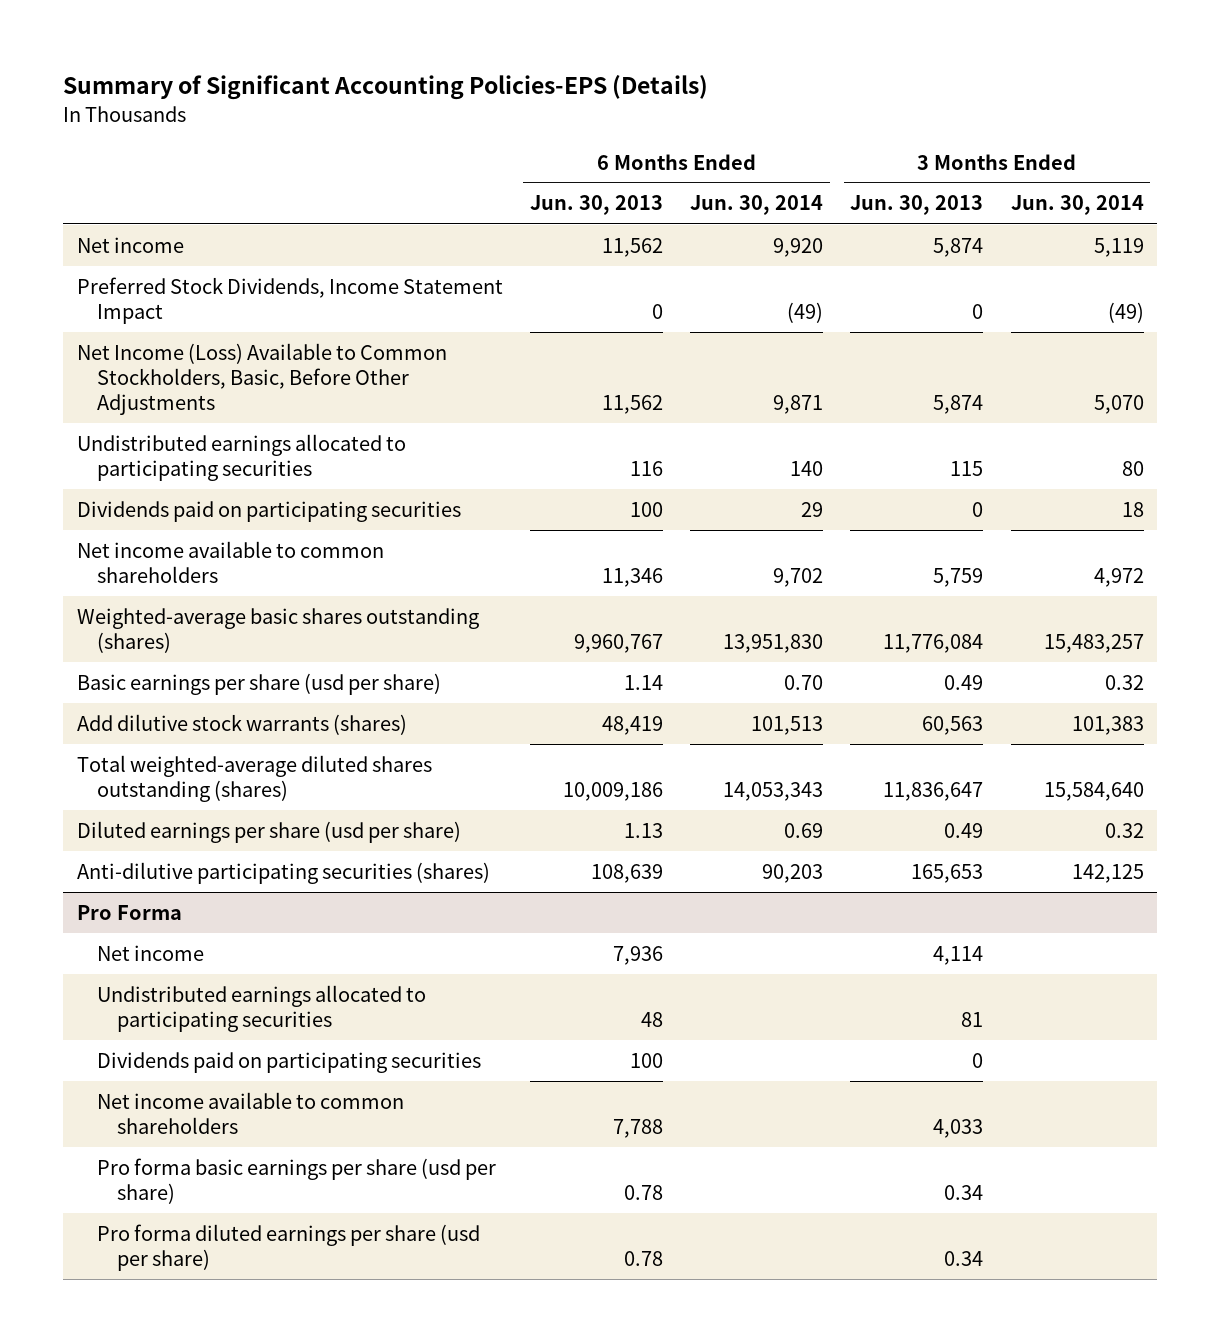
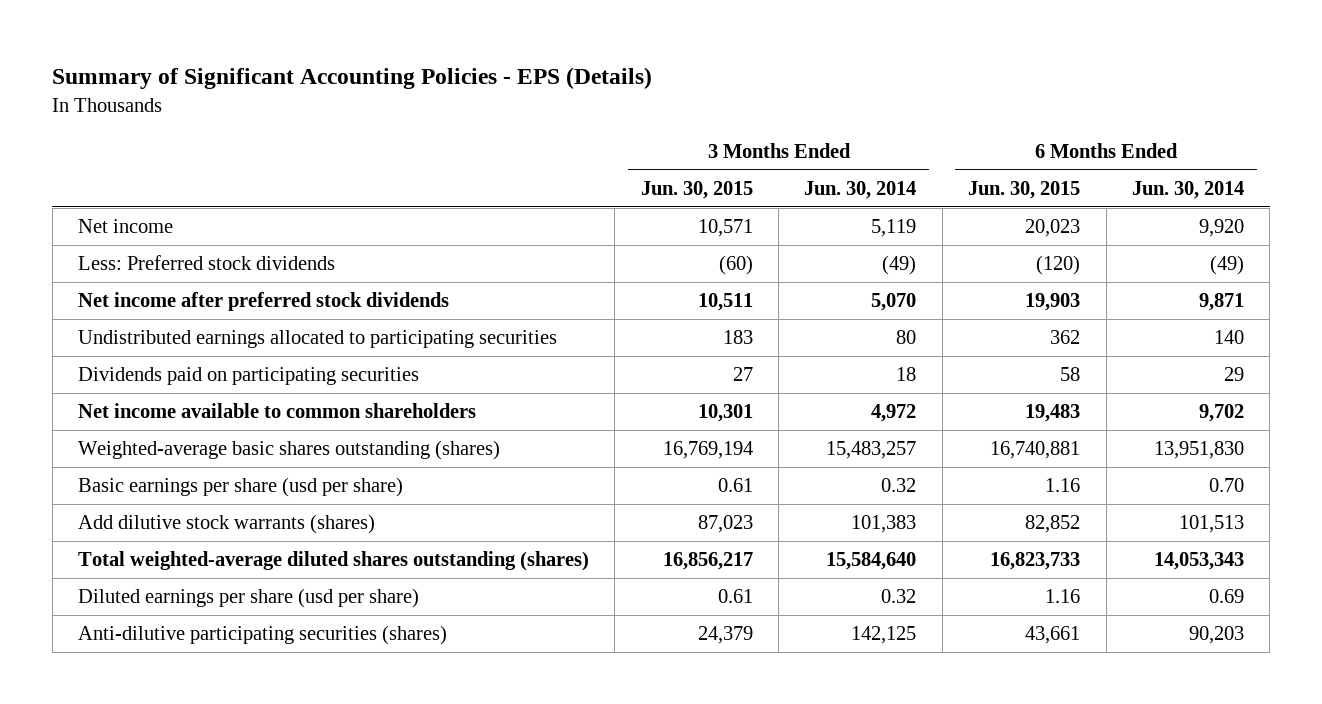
- Summary of Significant Accounting Policies-EPS (Details)
+ Summary of Significant Accounting Policies - EPS (Details)
- | 6 Months Ended Jun. 30, 2013 | 6 Months Ended Jun. 30, 2014 | 3 Months Ended Jun. 30, 2013 | 3 Months Ended Jun. 30, 2014
+ | 3 Months Ended Jun. 30, 2015 | 3 Months Ended Jun. 30, 2014 | 6 Months Ended Jun. 30, 2015 | 6 Months Ended Jun. 30, 2014
- Preferred Stock Dividends, Income Statement Impact | 0 | (49) | 0 | (49)
- Net Income (Loss) Available to Common Stockholders, Basic, Before Other Adjustments | 11,562 | 9,871 | 5,874 | 5,070
+ Less: Preferred stock dividends | (60) | (49) | (120) | (49)
+ Net income after preferred stock dividends | 10,511 | 5,070 | 19,903 | 9,871
- Pro Forma
- Net income | 7,936 | | 4,114 |
- Undistributed earnings allocated to participating securities | 48 | | 81 |
- Dividends paid on participating securities | 100 | | 0 |
- Net income available to common shareholders | 7,788 | | 4,033 |
- Pro forma basic earnings per share (usd per share) | 0.78 | | 0.34 |
- Pro forma diluted earnings per share (usd per share) | 0.78 | | 0.34 |

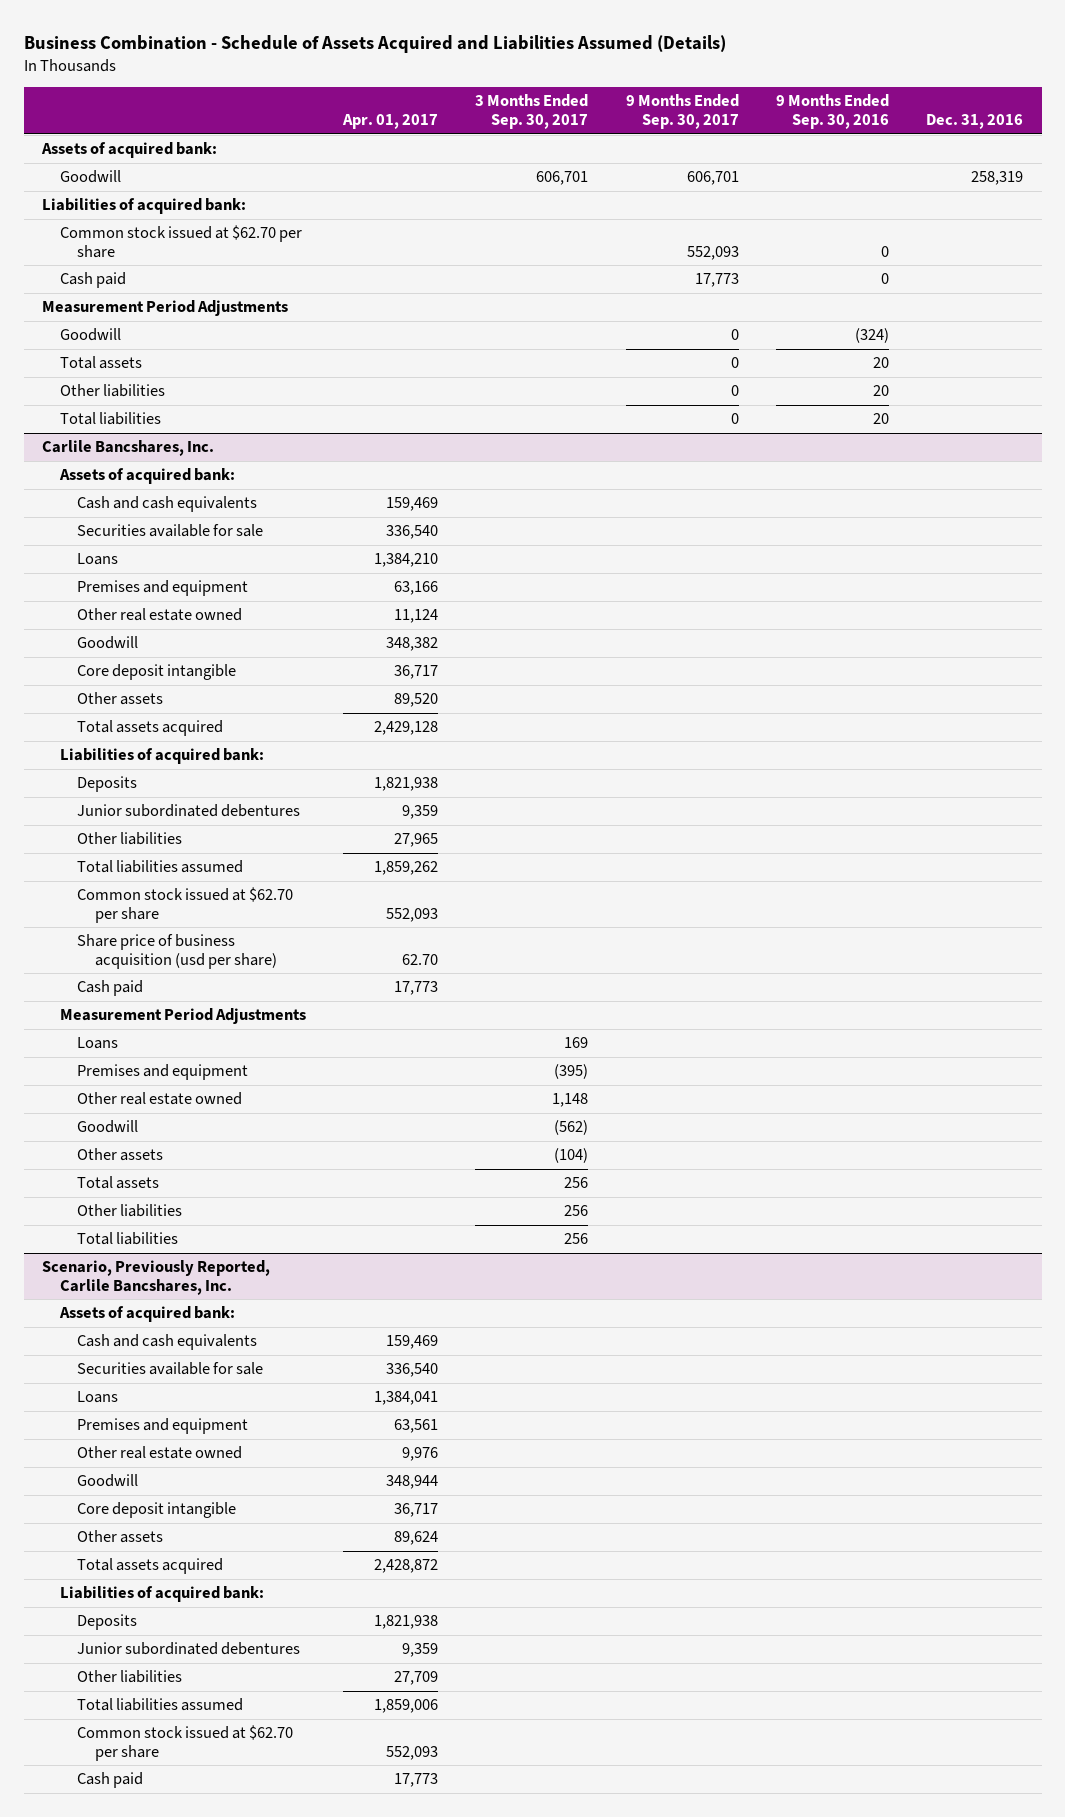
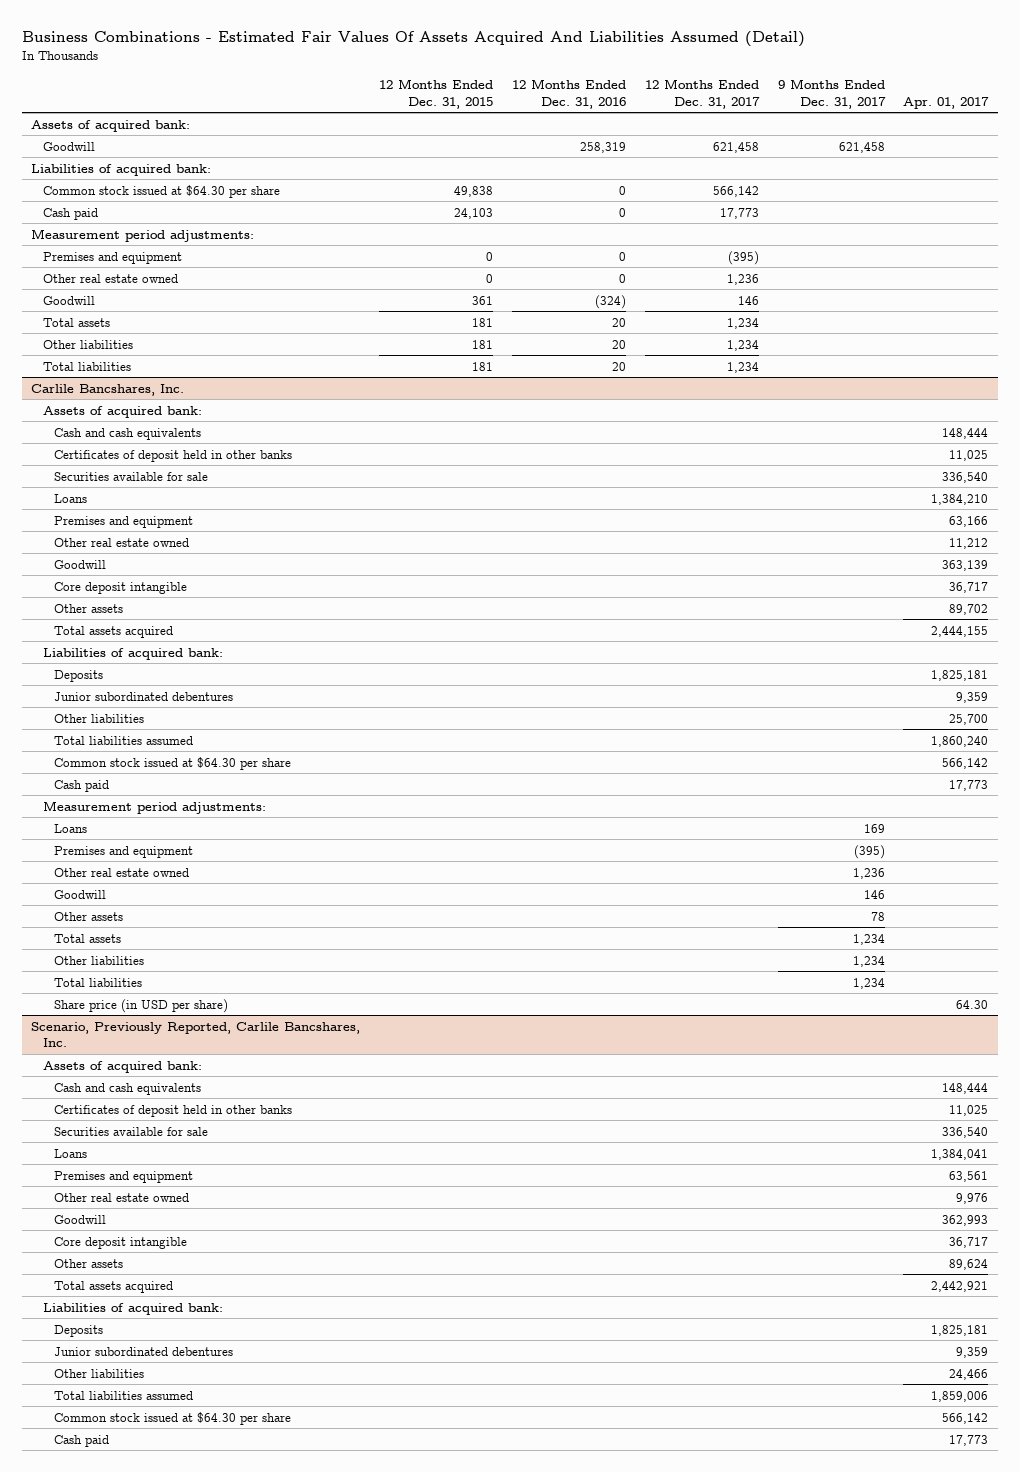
- Business Combination - Schedule of Assets Acquired and Liabilities Assumed (Details)
+ Business Combinations - Estimated Fair Values Of Assets Acquired And Liabilities Assumed (Detail)
- | Apr. 01, 2017 | 3 Months Ended Sep. 30, 2017 | 9 Months Ended Sep. 30, 2017 | 9 Months Ended Sep. 30, 2016 | Dec. 31, 2016
+ | 12 Months Ended Dec. 31, 2015 | 12 Months Ended Dec. 31, 2016 | 12 Months Ended Dec. 31, 2017 | 9 Months Ended Dec. 31, 2017 | Apr. 01, 2017
- Common stock issued at $62.70 per share | | | 552,093 | 0 |
+ Common stock issued at $64.30 per share | 49,838 | 0 | 566,142 | |
- Measurement Period Adjustments
+ Measurement period adjustments:
+ Premises and equipment | 0 | 0 | (395) | |
+ Other real estate owned | 0 | 0 | 1,236 | |
@ Carlile Bancshares, Inc.
- Cash and cash equivalents | 159,469 | | | |
+ Cash and cash equivalents | | | | | 148,444
+ Certificates of deposit held in other banks | | | | | 11,025
- Other real estate owned | 11,124 | | | |
- Goodwill | 348,382 | | | |
+ Other real estate owned | | | | | 11,212
+ Goodwill | | | | | 363,139
- Other assets | 89,520 | | | |
- Total assets acquired | 2,429,128 | | | |
+ Other assets | | | | | 89,702
+ Total assets acquired | | | | | 2,444,155
- Deposits | 1,821,938 | | | |
+ Deposits | | | | | 1,825,181
- Other liabilities | 27,965 | | | |
- Total liabilities assumed | 1,859,262 | | | |
- Common stock issued at $62.70 per share | 552,093 | | | |
- Share price of business acquisition (usd per share) | 62.70 | | | |
+ Other liabilities | | | | | 25,700
+ Total liabilities assumed | | | | | 1,860,240
+ Common stock issued at $64.30 per share | | | | | 566,142
- Measurement Period Adjustments
+ Measurement period adjustments:
+ Share price (in USD per share) | | | | | 64.30
@ Scenario, Previously Reported, Carlile Bancshares, Inc.
- Cash and cash equivalents | 159,469 | | | |
+ Cash and cash equivalents | | | | | 148,444
+ Certificates of deposit held in other banks | | | | | 11,025
- Goodwill | 348,944 | | | |
+ Goodwill | | | | | 362,993
- Total assets acquired | 2,428,872 | | | |
+ Total assets acquired | | | | | 2,442,921
- Deposits | 1,821,938 | | | |
+ Deposits | | | | | 1,825,181
- Other liabilities | 27,709 | | | |
+ Other liabilities | | | | | 24,466
- Common stock issued at $62.70 per share | 552,093 | | | |
+ Common stock issued at $64.30 per share | | | | | 566,142

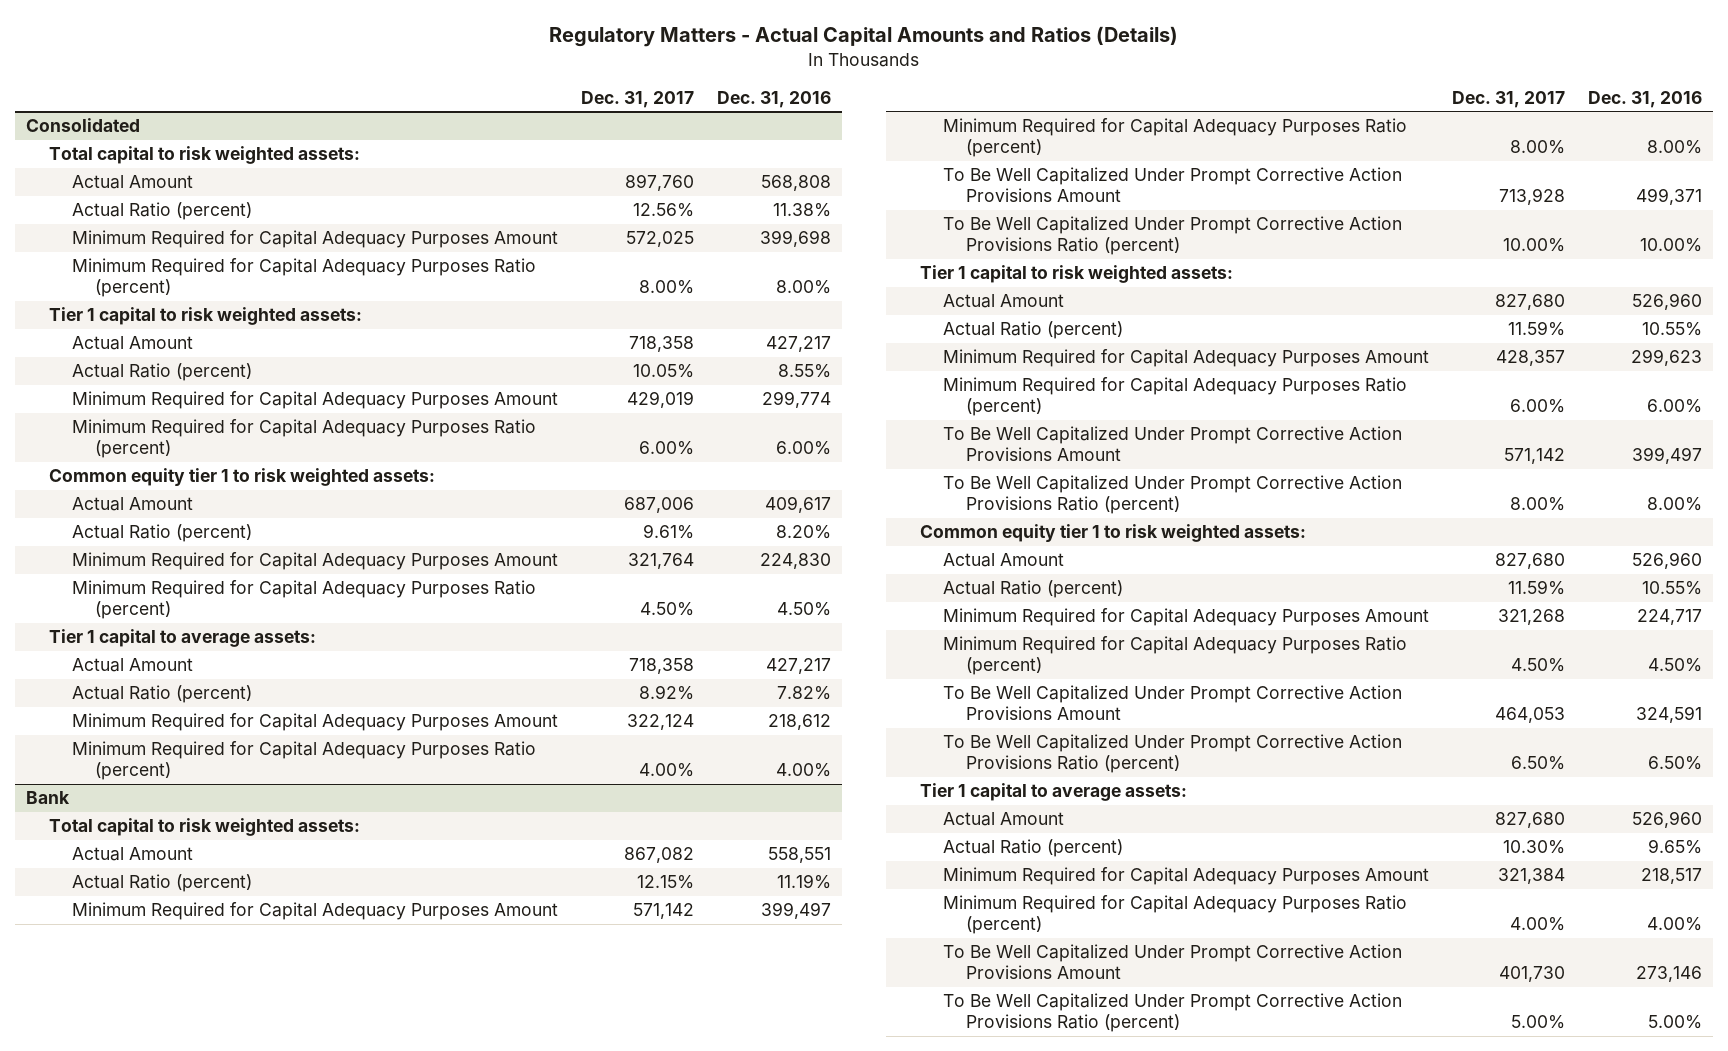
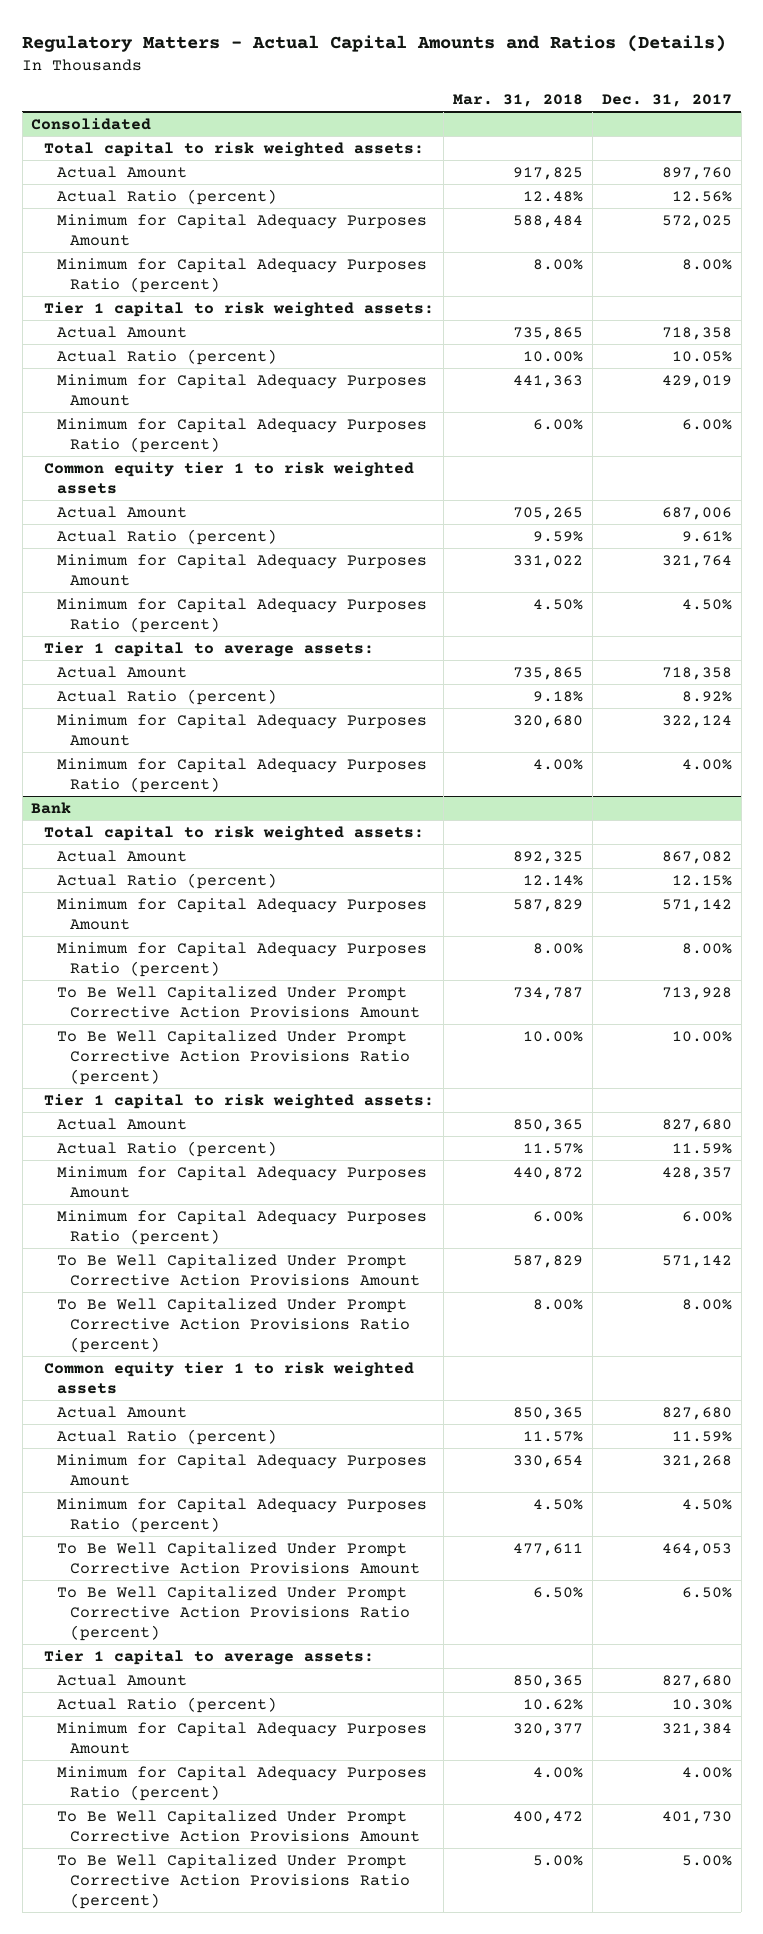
- | Dec. 31, 2017 | Dec. 31, 2016
+ | Mar. 31, 2018 | Dec. 31, 2017
@ Consolidated
- Minimum Required for Capital Adequacy Purposes Amount | 572,025 | 399,698
- Minimum Required for Capital Adequacy Purposes Ratio (percent) | 8.00% | 8.00%
+ Minimum for Capital Adequacy Purposes Amount | 588,484 | 572,025
+ Minimum for Capital Adequacy Purposes Ratio (percent) | 8.00% | 8.00%
- Minimum Required for Capital Adequacy Purposes Amount | 429,019 | 299,774
- Minimum Required for Capital Adequacy Purposes Ratio (percent) | 6.00% | 6.00%
- Common equity tier 1 to risk weighted assets:
+ Minimum for Capital Adequacy Purposes Amount | 441,363 | 429,019
+ Minimum for Capital Adequacy Purposes Ratio (percent) | 6.00% | 6.00%
+ Common equity tier 1 to risk weighted assets
- Minimum Required for Capital Adequacy Purposes Amount | 321,764 | 224,830
- Minimum Required for Capital Adequacy Purposes Ratio (percent) | 4.50% | 4.50%
+ Minimum for Capital Adequacy Purposes Amount | 331,022 | 321,764
+ Minimum for Capital Adequacy Purposes Ratio (percent) | 4.50% | 4.50%
- Minimum Required for Capital Adequacy Purposes Amount | 322,124 | 218,612
- Minimum Required for Capital Adequacy Purposes Ratio (percent) | 4.00% | 4.00%
+ Minimum for Capital Adequacy Purposes Amount | 320,680 | 322,124
+ Minimum for Capital Adequacy Purposes Ratio (percent) | 4.00% | 4.00%
@ Bank
- Minimum Required for Capital Adequacy Purposes Amount | 571,142 | 399,497
- Minimum Required for Capital Adequacy Purposes Ratio (percent) | 8.00% | 8.00%
+ Minimum for Capital Adequacy Purposes Amount | 587,829 | 571,142
+ Minimum for Capital Adequacy Purposes Ratio (percent) | 8.00% | 8.00%
- Minimum Required for Capital Adequacy Purposes Amount | 428,357 | 299,623
- Minimum Required for Capital Adequacy Purposes Ratio (percent) | 6.00% | 6.00%
+ Minimum for Capital Adequacy Purposes Amount | 440,872 | 428,357
+ Minimum for Capital Adequacy Purposes Ratio (percent) | 6.00% | 6.00%
- Common equity tier 1 to risk weighted assets:
+ Common equity tier 1 to risk weighted assets
- Minimum Required for Capital Adequacy Purposes Amount | 321,268 | 224,717
- Minimum Required for Capital Adequacy Purposes Ratio (percent) | 4.50% | 4.50%
+ Minimum for Capital Adequacy Purposes Amount | 330,654 | 321,268
+ Minimum for Capital Adequacy Purposes Ratio (percent) | 4.50% | 4.50%
- Minimum Required for Capital Adequacy Purposes Amount | 321,384 | 218,517
- Minimum Required for Capital Adequacy Purposes Ratio (percent) | 4.00% | 4.00%
+ Minimum for Capital Adequacy Purposes Amount | 320,377 | 321,384
+ Minimum for Capital Adequacy Purposes Ratio (percent) | 4.00% | 4.00%

